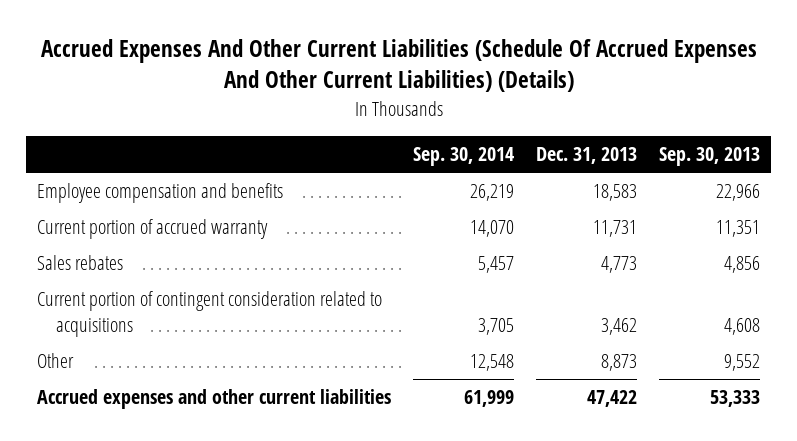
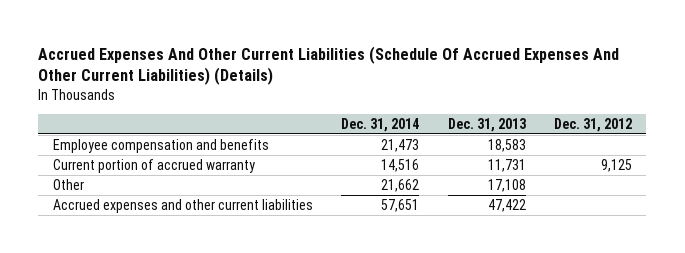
- | Sep. 30, 2014 | Dec. 31, 2013 | Sep. 30, 2013
+ | Dec. 31, 2014 | Dec. 31, 2013 | Dec. 31, 2012
- Sales rebates | 5,457 | 4,773 | 4,856
- Current portion of contingent consideration related to acquisitions | 3,705 | 3,462 | 4,608
- Other | 12,548 | 8,873 | 9,552
+ Other | 21,662 | 17,108 |

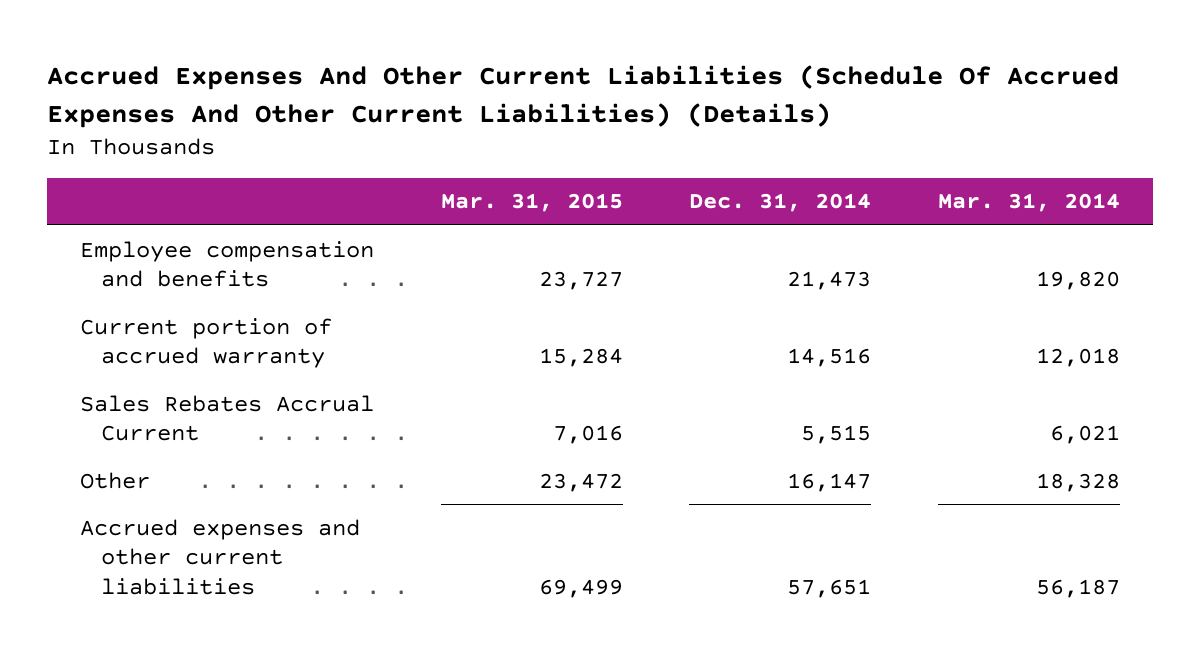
- | Dec. 31, 2014 | Dec. 31, 2013 | Dec. 31, 2012
+ | Mar. 31, 2015 | Dec. 31, 2014 | Mar. 31, 2014
- Other | 21,662 | 17,108 |
+ Sales Rebates Accrual Current | 7,016 | 5,515 | 6,021
+ Other | 23,472 | 16,147 | 18,328

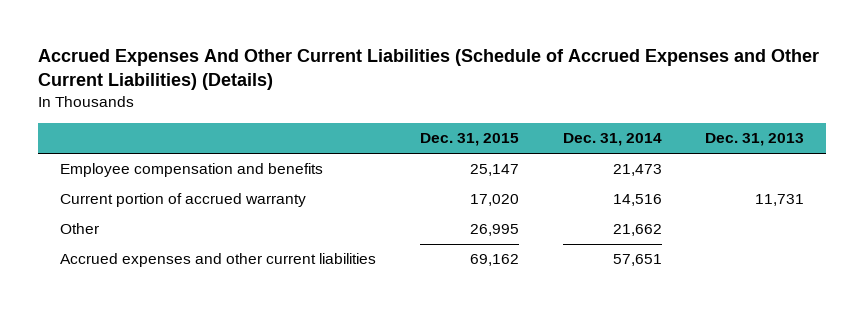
- Accrued Expenses And Other Current Liabilities (Schedule Of Accrued Expenses And Other Current Liabilities) (Details)
+ Accrued Expenses And Other Current Liabilities (Schedule of Accrued Expenses and Other Current Liabilities) (Details)
- | Mar. 31, 2015 | Dec. 31, 2014 | Mar. 31, 2014
+ | Dec. 31, 2015 | Dec. 31, 2014 | Dec. 31, 2013
- Sales Rebates Accrual Current | 7,016 | 5,515 | 6,021
- Other | 23,472 | 16,147 | 18,328
+ Other | 26,995 | 21,662 |

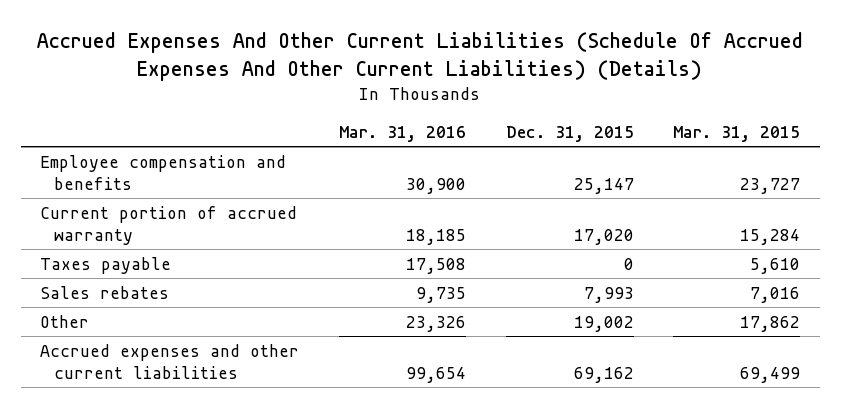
- Accrued Expenses And Other Current Liabilities (Schedule of Accrued Expenses and Other Current Liabilities) (Details)
+ Accrued Expenses And Other Current Liabilities (Schedule Of Accrued Expenses And Other Current Liabilities) (Details)
- | Dec. 31, 2015 | Dec. 31, 2014 | Dec. 31, 2013
+ | Mar. 31, 2016 | Dec. 31, 2015 | Mar. 31, 2015
- Other | 26,995 | 21,662 |
+ Taxes payable | 17,508 | 0 | 5,610
+ Sales rebates | 9,735 | 7,993 | 7,016
+ Other | 23,326 | 19,002 | 17,862

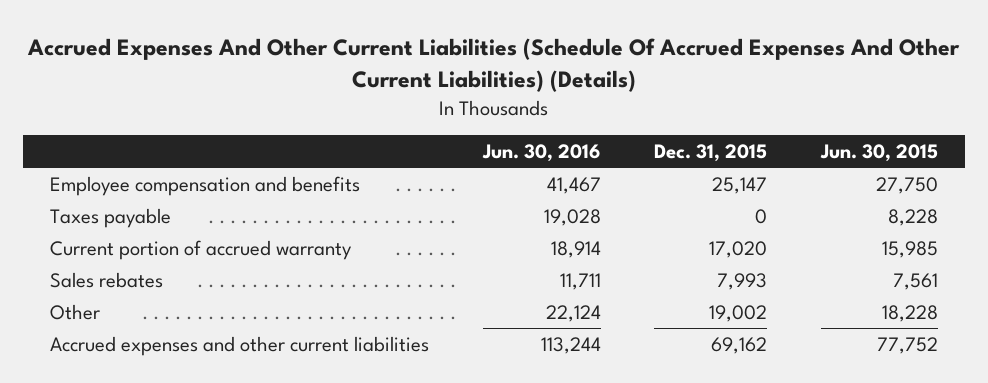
- | Mar. 31, 2016 | Dec. 31, 2015 | Mar. 31, 2015
+ | Jun. 30, 2016 | Dec. 31, 2015 | Jun. 30, 2015
moved down: Current portion of accrued warranty | 18,914 | 17,020 | 15,985

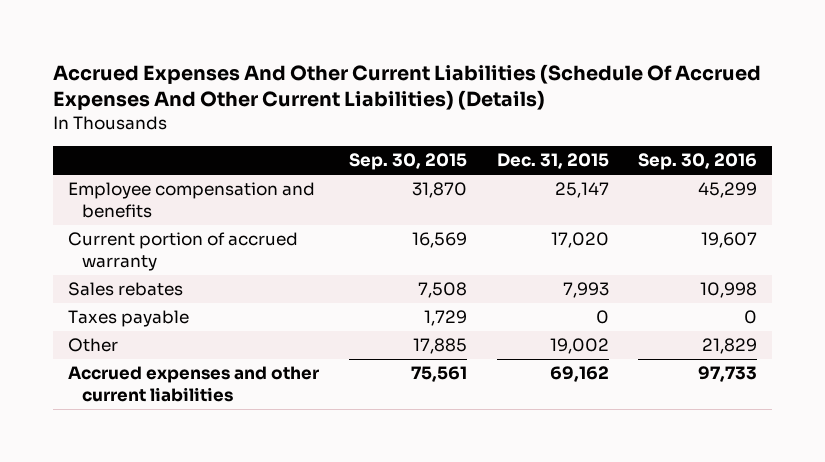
- | Jun. 30, 2016 | Dec. 31, 2015 | Jun. 30, 2015
+ | Sep. 30, 2015 | Dec. 31, 2015 | Sep. 30, 2016
moved down: Taxes payable | 1,729 | 0 | 0

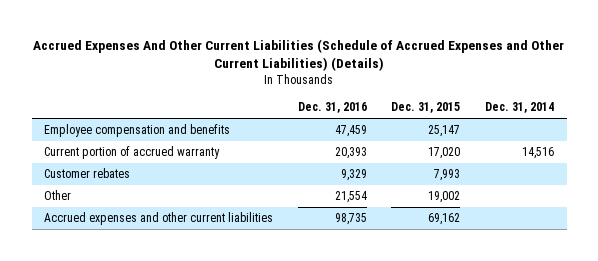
- Accrued Expenses And Other Current Liabilities (Schedule Of Accrued Expenses And Other Current Liabilities) (Details)
+ Accrued Expenses And Other Current Liabilities (Schedule of Accrued Expenses and Other Current Liabilities) (Details)
- | Sep. 30, 2015 | Dec. 31, 2015 | Sep. 30, 2016
+ | Dec. 31, 2016 | Dec. 31, 2015 | Dec. 31, 2014
- Sales rebates | 7,508 | 7,993 | 10,998
- Taxes payable | 1,729 | 0 | 0
+ Customer rebates | 9,329 | 7,993 |

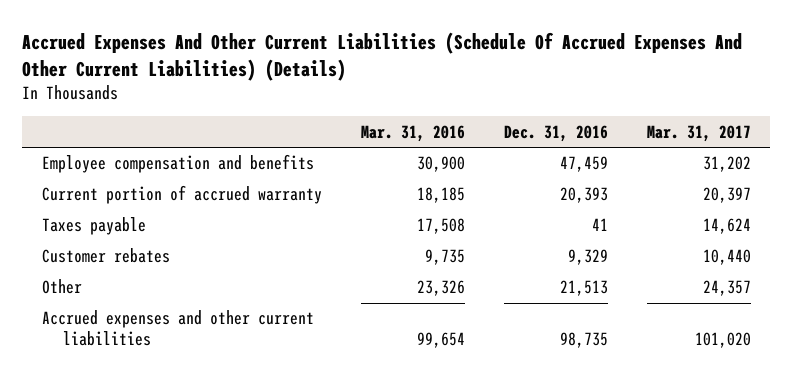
- Accrued Expenses And Other Current Liabilities (Schedule of Accrued Expenses and Other Current Liabilities) (Details)
+ Accrued Expenses And Other Current Liabilities (Schedule Of Accrued Expenses And Other Current Liabilities) (Details)
- | Dec. 31, 2016 | Dec. 31, 2015 | Dec. 31, 2014
+ | Mar. 31, 2016 | Dec. 31, 2016 | Mar. 31, 2017
+ Taxes payable | 17,508 | 41 | 14,624
- Other | 21,554 | 19,002 |
+ Other | 23,326 | 21,513 | 24,357

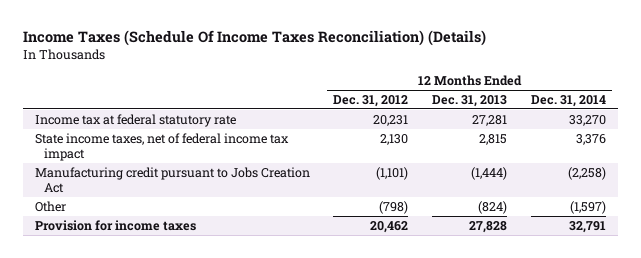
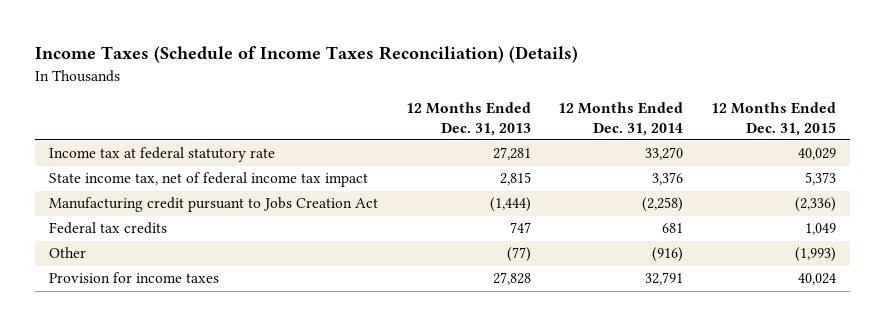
- Income Taxes (Schedule Of Income Taxes Reconciliation) (Details)
+ Income Taxes (Schedule of Income Taxes Reconciliation) (Details)
- | 12 Months Ended Dec. 31, 2012 | 12 Months Ended Dec. 31, 2013 | 12 Months Ended Dec. 31, 2014
+ | 12 Months Ended Dec. 31, 2013 | 12 Months Ended Dec. 31, 2014 | 12 Months Ended Dec. 31, 2015
- State income taxes, net of federal income tax impact | 2,130 | 2,815 | 3,376
+ State income tax, net of federal income tax impact | 2,815 | 3,376 | 5,373
- Other | (798) | (824) | (1,597)
+ Federal tax credits | 747 | 681 | 1,049
+ Other | (77) | (916) | (1,993)

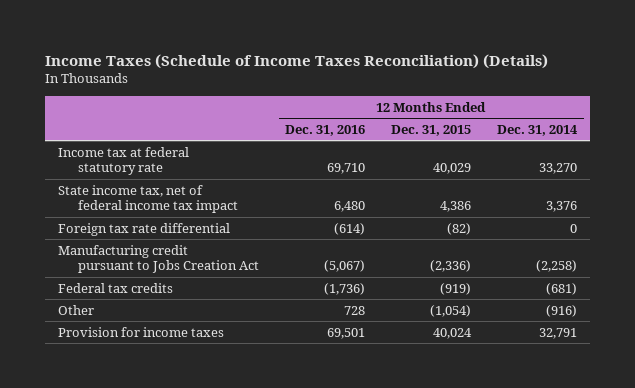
- | 12 Months Ended Dec. 31, 2013 | 12 Months Ended Dec. 31, 2014 | 12 Months Ended Dec. 31, 2015
+ | 12 Months Ended Dec. 31, 2016 | 12 Months Ended Dec. 31, 2015 | 12 Months Ended Dec. 31, 2014
- State income tax, net of federal income tax impact | 2,815 | 3,376 | 5,373
+ State income tax, net of federal income tax impact | 6,480 | 4,386 | 3,376
+ Foreign tax rate differential | (614) | (82) | 0
- Federal tax credits | 747 | 681 | 1,049
- Other | (77) | (916) | (1,993)
+ Federal tax credits | (1,736) | (919) | (681)
+ Other | 728 | (1,054) | (916)

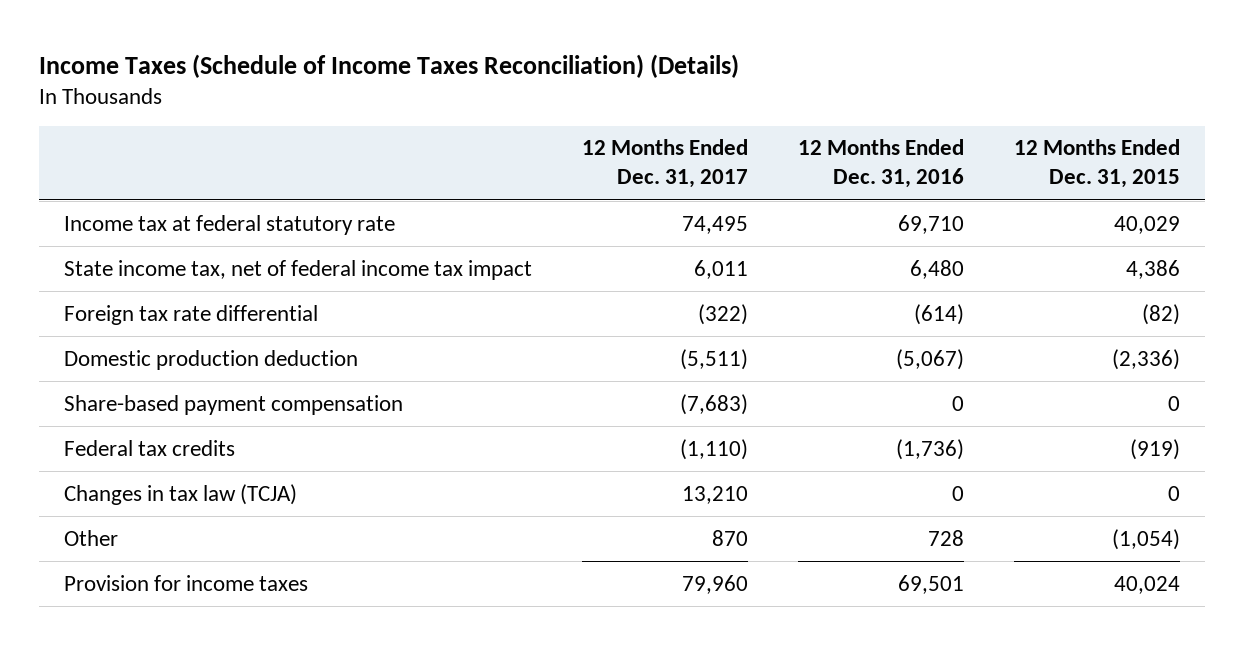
- | 12 Months Ended Dec. 31, 2016 | 12 Months Ended Dec. 31, 2015 | 12 Months Ended Dec. 31, 2014
+ | 12 Months Ended Dec. 31, 2017 | 12 Months Ended Dec. 31, 2016 | 12 Months Ended Dec. 31, 2015
- Manufacturing credit pursuant to Jobs Creation Act | (5,067) | (2,336) | (2,258)
+ Domestic production deduction | (5,511) | (5,067) | (2,336)
+ Share-based payment compensation | (7,683) | 0 | 0
+ Changes in tax law (TCJA) | 13,210 | 0 | 0

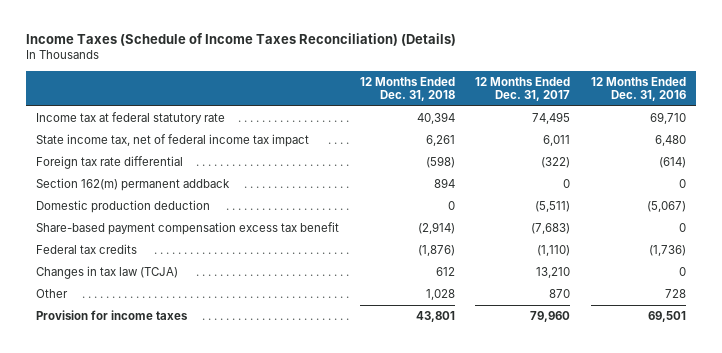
- | 12 Months Ended Dec. 31, 2017 | 12 Months Ended Dec. 31, 2016 | 12 Months Ended Dec. 31, 2015
+ | 12 Months Ended Dec. 31, 2018 | 12 Months Ended Dec. 31, 2017 | 12 Months Ended Dec. 31, 2016
+ Section 162(m) permanent addback | 894 | 0 | 0
- Share-based payment compensation | (7,683) | 0 | 0
+ Share-based payment compensation excess tax benefit | (2,914) | (7,683) | 0

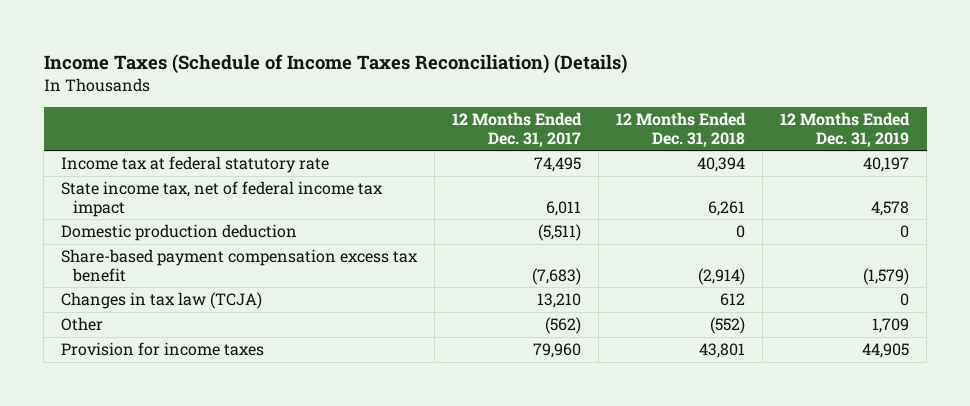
- | 12 Months Ended Dec. 31, 2018 | 12 Months Ended Dec. 31, 2017 | 12 Months Ended Dec. 31, 2016
+ | 12 Months Ended Dec. 31, 2017 | 12 Months Ended Dec. 31, 2018 | 12 Months Ended Dec. 31, 2019
- Foreign tax rate differential | (598) | (322) | (614)
- Section 162(m) permanent addback | 894 | 0 | 0
- Federal tax credits | (1,876) | (1,110) | (1,736)
- Other | 1,028 | 870 | 728
+ Other | (562) | (552) | 1,709

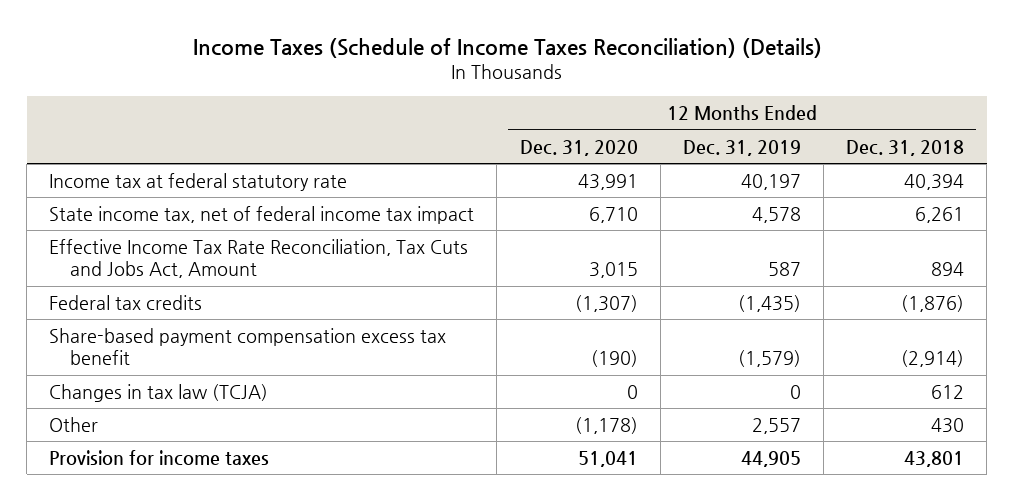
- | 12 Months Ended Dec. 31, 2017 | 12 Months Ended Dec. 31, 2018 | 12 Months Ended Dec. 31, 2019
+ | 12 Months Ended Dec. 31, 2020 | 12 Months Ended Dec. 31, 2019 | 12 Months Ended Dec. 31, 2018
- Domestic production deduction | (5,511) | 0 | 0
+ Effective Income Tax Rate Reconciliation, Tax Cuts and Jobs Act, Amount | 3,015 | 587 | 894
+ Federal tax credits | (1,307) | (1,435) | (1,876)
- Other | (562) | (552) | 1,709
+ Other | (1,178) | 2,557 | 430

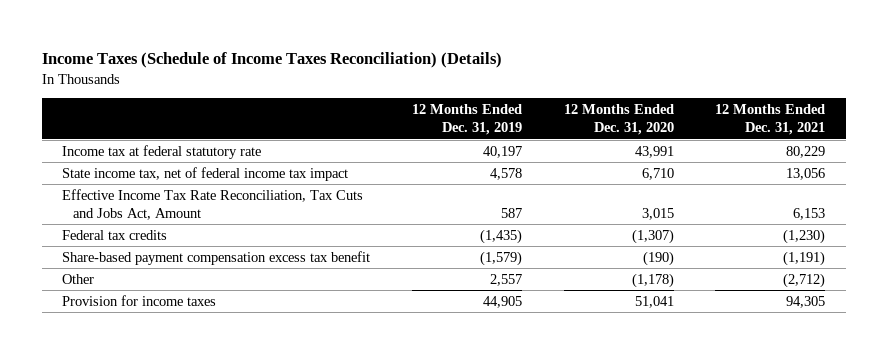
- | 12 Months Ended Dec. 31, 2020 | 12 Months Ended Dec. 31, 2019 | 12 Months Ended Dec. 31, 2018
+ | 12 Months Ended Dec. 31, 2019 | 12 Months Ended Dec. 31, 2020 | 12 Months Ended Dec. 31, 2021
- Changes in tax law (TCJA) | 0 | 0 | 612

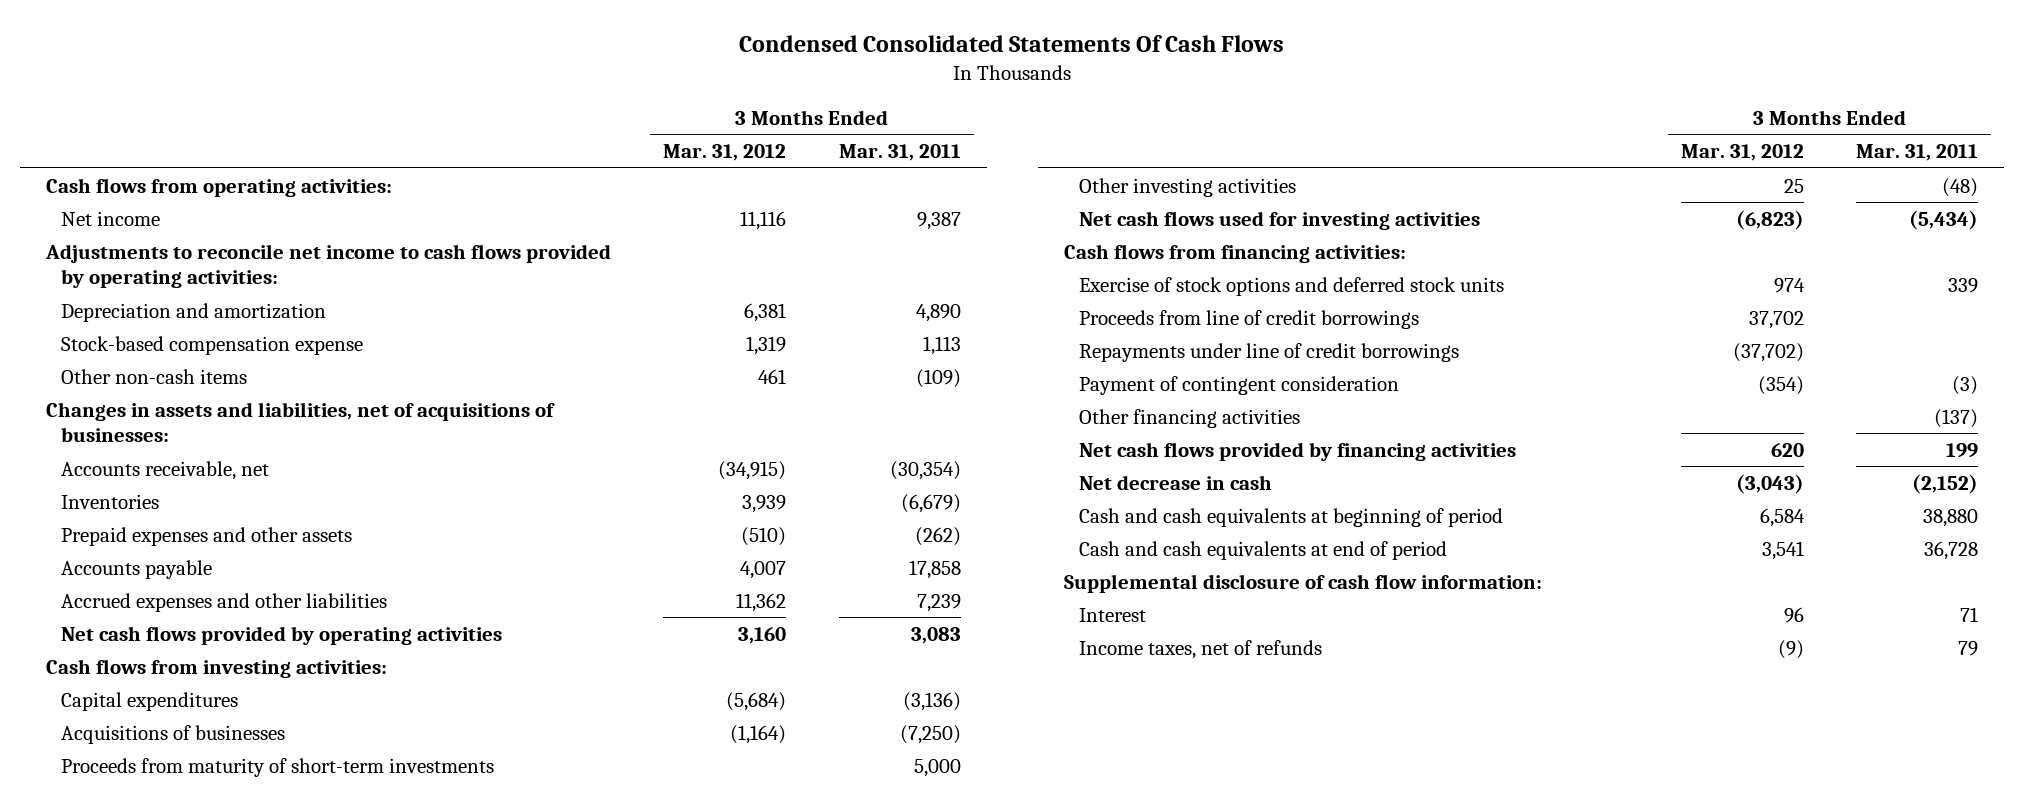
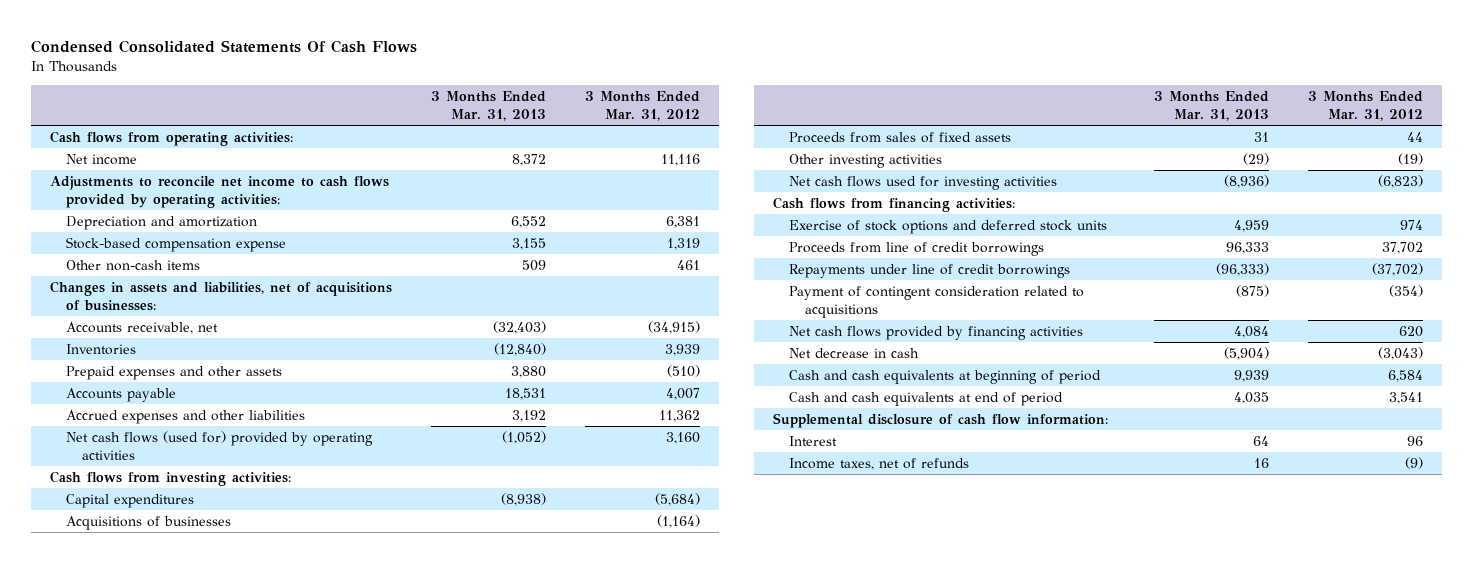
- | 3 Months Ended Mar. 31, 2012 | 3 Months Ended Mar. 31, 2011
+ | 3 Months Ended Mar. 31, 2013 | 3 Months Ended Mar. 31, 2012
- Net cash flows provided by operating activities | 3,160 | 3,083
+ Net cash flows (used for) provided by operating activities | (1,052) | 3,160
- Proceeds from maturity of short-term investments | | 5,000
- Other investing activities | 25 | (48)
+ Proceeds from sales of fixed assets | 31 | 44
+ Other investing activities | (29) | (19)
- Payment of contingent consideration | (354) | (3)
- Other financing activities | | (137)
+ Payment of contingent consideration related to acquisitions | (875) | (354)

